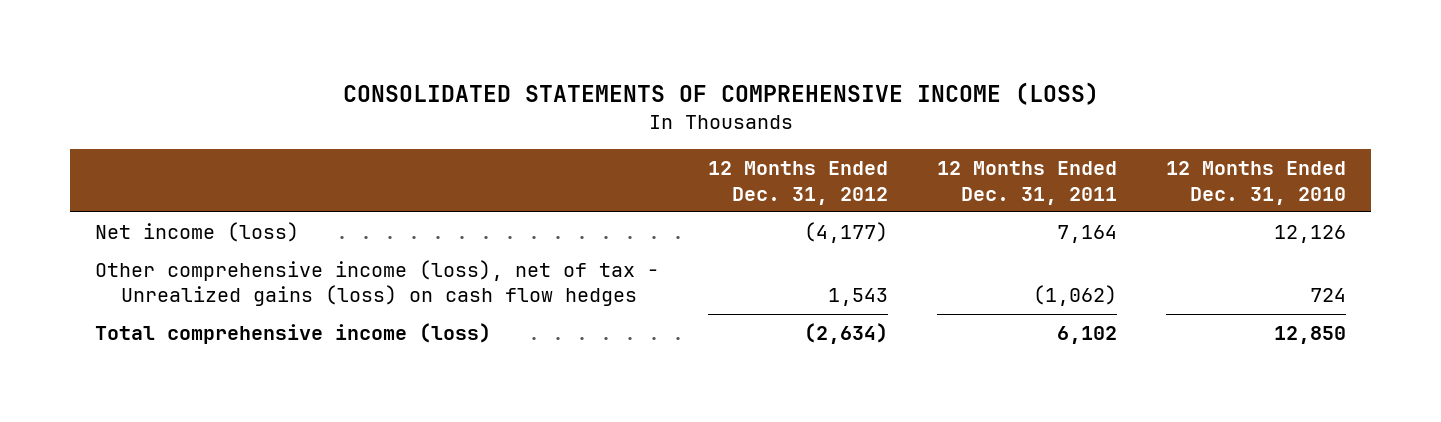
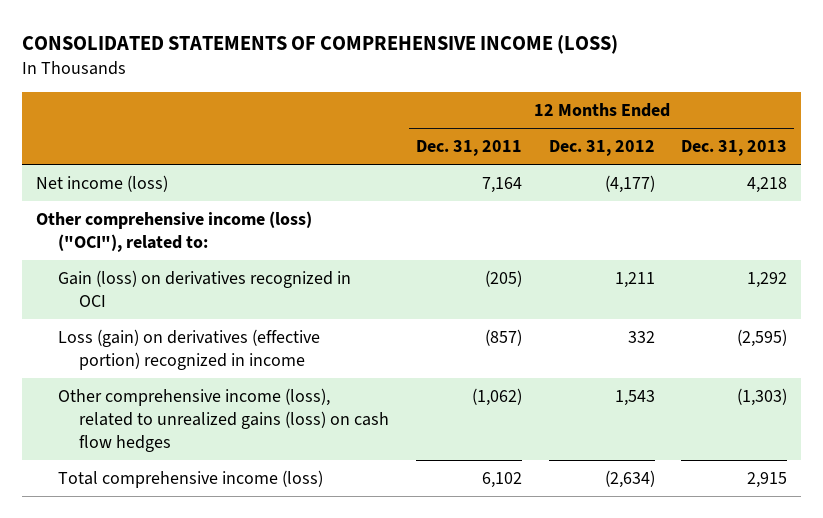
- | 12 Months Ended Dec. 31, 2012 | 12 Months Ended Dec. 31, 2011 | 12 Months Ended Dec. 31, 2010
+ | 12 Months Ended Dec. 31, 2011 | 12 Months Ended Dec. 31, 2012 | 12 Months Ended Dec. 31, 2013
- Other comprehensive income (loss), net of tax - Unrealized gains (loss) on cash flow hedges | 1,543 | (1,062) | 724
+ Other comprehensive income (loss) ("OCI"), related to:
+ Gain (loss) on derivatives recognized in OCI | (205) | 1,211 | 1,292
+ Loss (gain) on derivatives (effective portion) recognized in income | (857) | 332 | (2,595)
+ Other comprehensive income (loss), related to unrealized gains (loss) on cash flow hedges | (1,062) | 1,543 | (1,303)

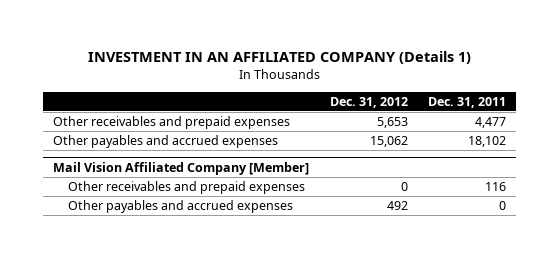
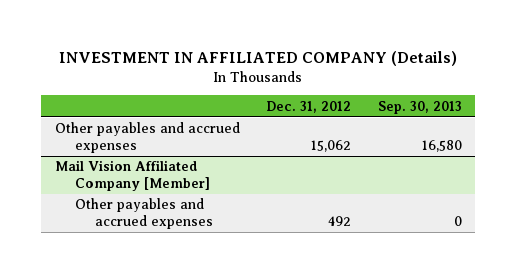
- INVESTMENT IN AN AFFILIATED COMPANY (Details 1)
+ INVESTMENT IN AFFILIATED COMPANY (Details)
- | Dec. 31, 2012 | Dec. 31, 2011
+ | Dec. 31, 2012 | Sep. 30, 2013
- Other receivables and prepaid expenses | 5,653 | 4,477
@ Mail Vision Affiliated Company [Member]
- Other receivables and prepaid expenses | 0 | 116

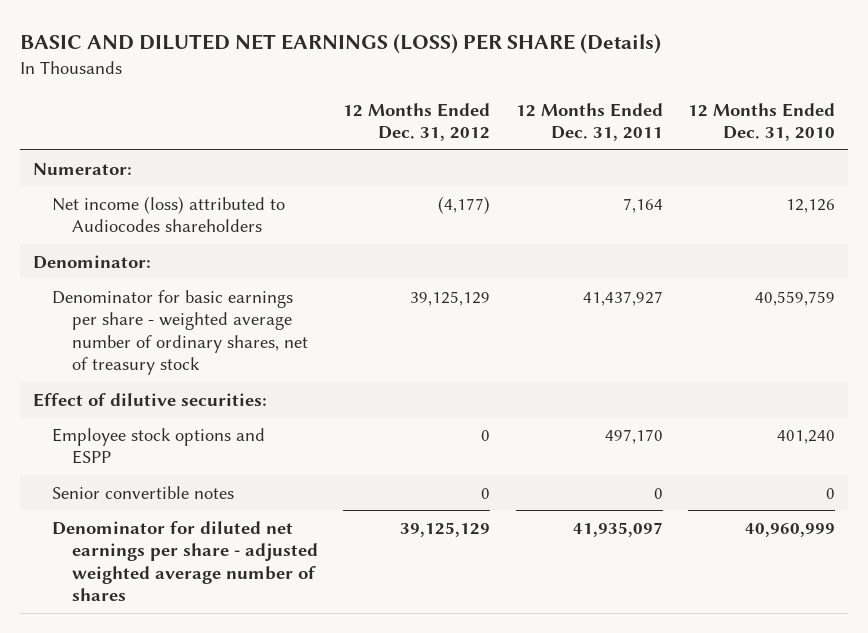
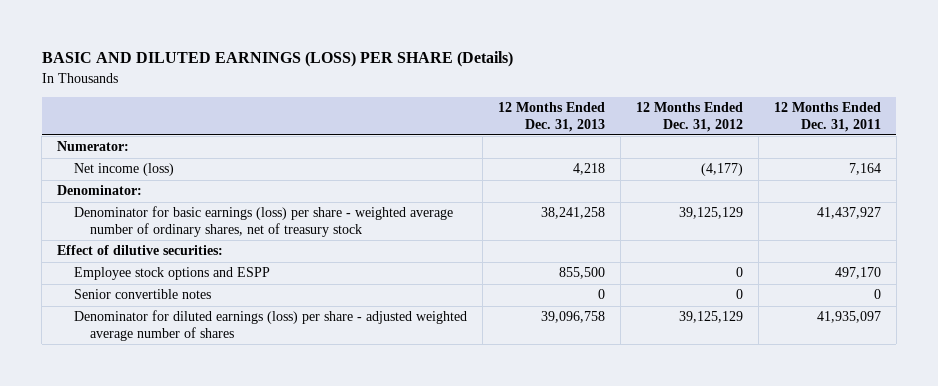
- BASIC AND DILUTED NET EARNINGS (LOSS) PER SHARE (Details)
+ BASIC AND DILUTED EARNINGS (LOSS) PER SHARE (Details)
- | 12 Months Ended Dec. 31, 2012 | 12 Months Ended Dec. 31, 2011 | 12 Months Ended Dec. 31, 2010
+ | 12 Months Ended Dec. 31, 2013 | 12 Months Ended Dec. 31, 2012 | 12 Months Ended Dec. 31, 2011
- Net income (loss) attributed to Audiocodes shareholders | (4,177) | 7,164 | 12,126
+ Net income (loss) | 4,218 | (4,177) | 7,164
- Denominator for basic earnings per share - weighted average number of ordinary shares, net of treasury stock | 39,125,129 | 41,437,927 | 40,559,759
+ Denominator for basic earnings (loss) per share - weighted average number of ordinary shares, net of treasury stock | 38,241,258 | 39,125,129 | 41,437,927
- Denominator for diluted net earnings per share - adjusted weighted average number of shares | 39,125,129 | 41,935,097 | 40,960,999
+ Denominator for diluted earnings (loss) per share - adjusted weighted average number of shares | 39,096,758 | 39,125,129 | 41,935,097

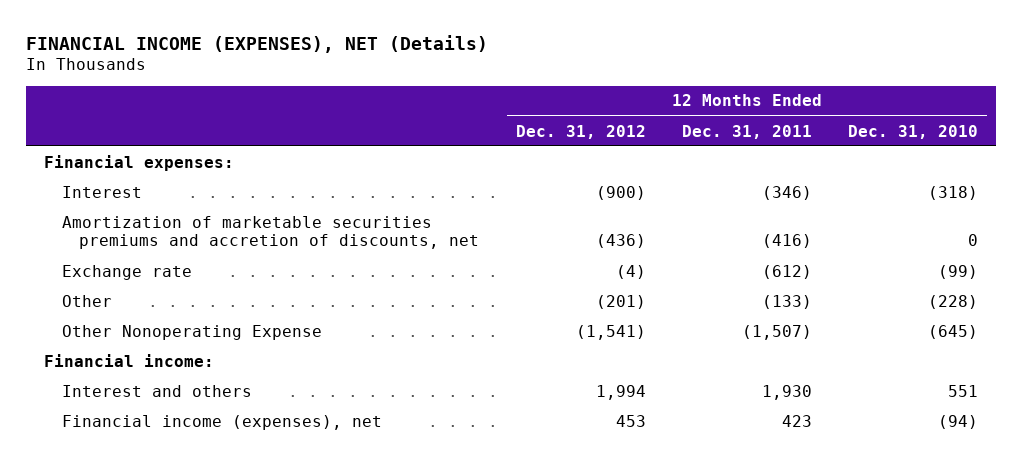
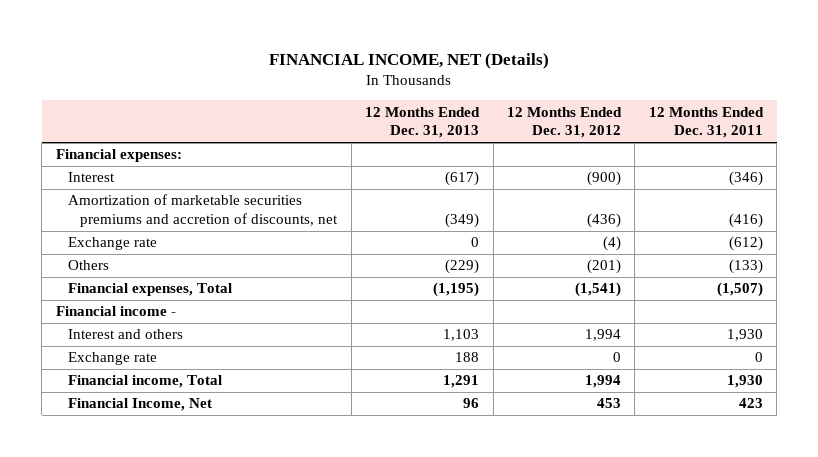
- FINANCIAL INCOME (EXPENSES), NET (Details)
+ FINANCIAL INCOME, NET (Details)
- | 12 Months Ended Dec. 31, 2012 | 12 Months Ended Dec. 31, 2011 | 12 Months Ended Dec. 31, 2010
+ | 12 Months Ended Dec. 31, 2013 | 12 Months Ended Dec. 31, 2012 | 12 Months Ended Dec. 31, 2011
- Other | (201) | (133) | (228)
- Other Nonoperating Expense | (1,541) | (1,507) | (645)
- Financial income:
+ Others | (229) | (201) | (133)
+ Financial expenses, Total | (1,195) | (1,541) | (1,507)
+ Financial income -
- Financial income (expenses), net | 453 | 423 | (94)
+ Exchange rate | 188 | 0 | 0
+ Financial income, Total | 1,291 | 1,994 | 1,930
+ Financial Income, Net | 96 | 453 | 423

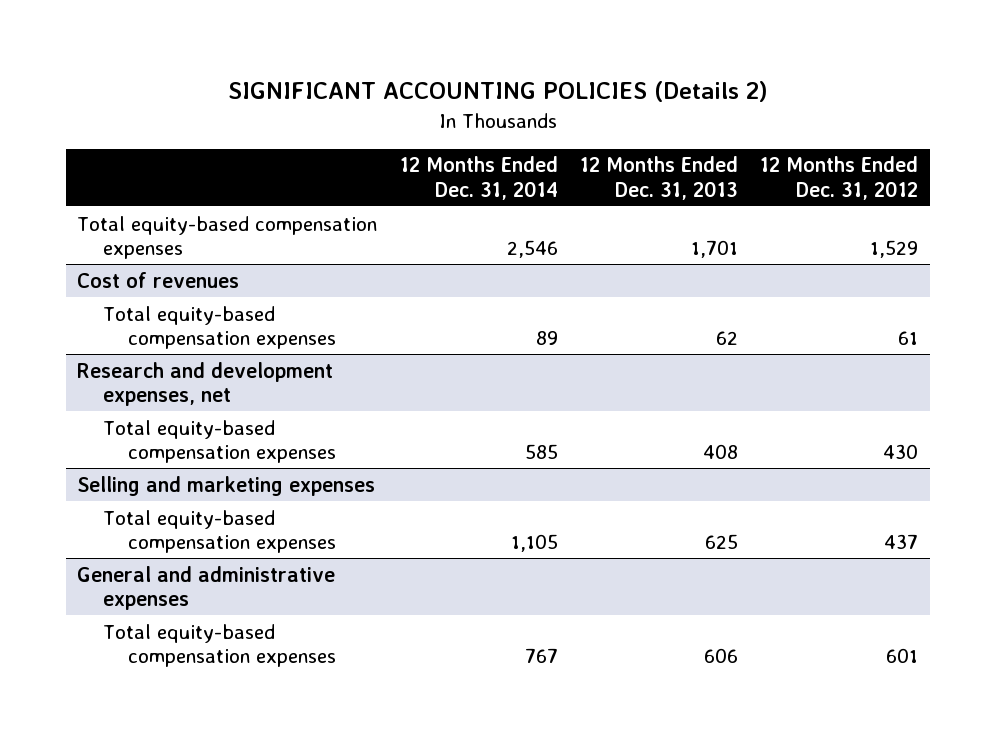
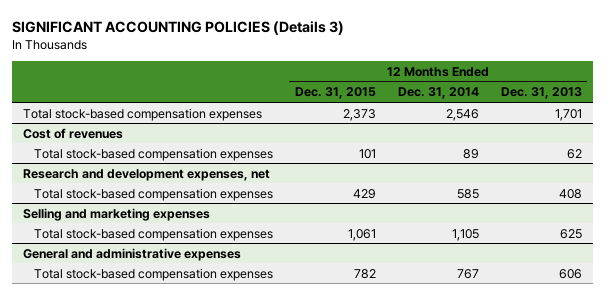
- SIGNIFICANT ACCOUNTING POLICIES (Details 2)
+ SIGNIFICANT ACCOUNTING POLICIES (Details 3)
- | 12 Months Ended Dec. 31, 2014 | 12 Months Ended Dec. 31, 2013 | 12 Months Ended Dec. 31, 2012
+ | 12 Months Ended Dec. 31, 2015 | 12 Months Ended Dec. 31, 2014 | 12 Months Ended Dec. 31, 2013
- Total equity-based compensation expenses | 2,546 | 1,701 | 1,529
+ Total stock-based compensation expenses | 2,373 | 2,546 | 1,701
@ Cost of revenues
- Total equity-based compensation expenses | 89 | 62 | 61
+ Total stock-based compensation expenses | 101 | 89 | 62
@ Research and development expenses, net
- Total equity-based compensation expenses | 585 | 408 | 430
+ Total stock-based compensation expenses | 429 | 585 | 408
@ Selling and marketing expenses
- Total equity-based compensation expenses | 1,105 | 625 | 437
+ Total stock-based compensation expenses | 1,061 | 1,105 | 625
@ General and administrative expenses
- Total equity-based compensation expenses | 767 | 606 | 601
+ Total stock-based compensation expenses | 782 | 767 | 606

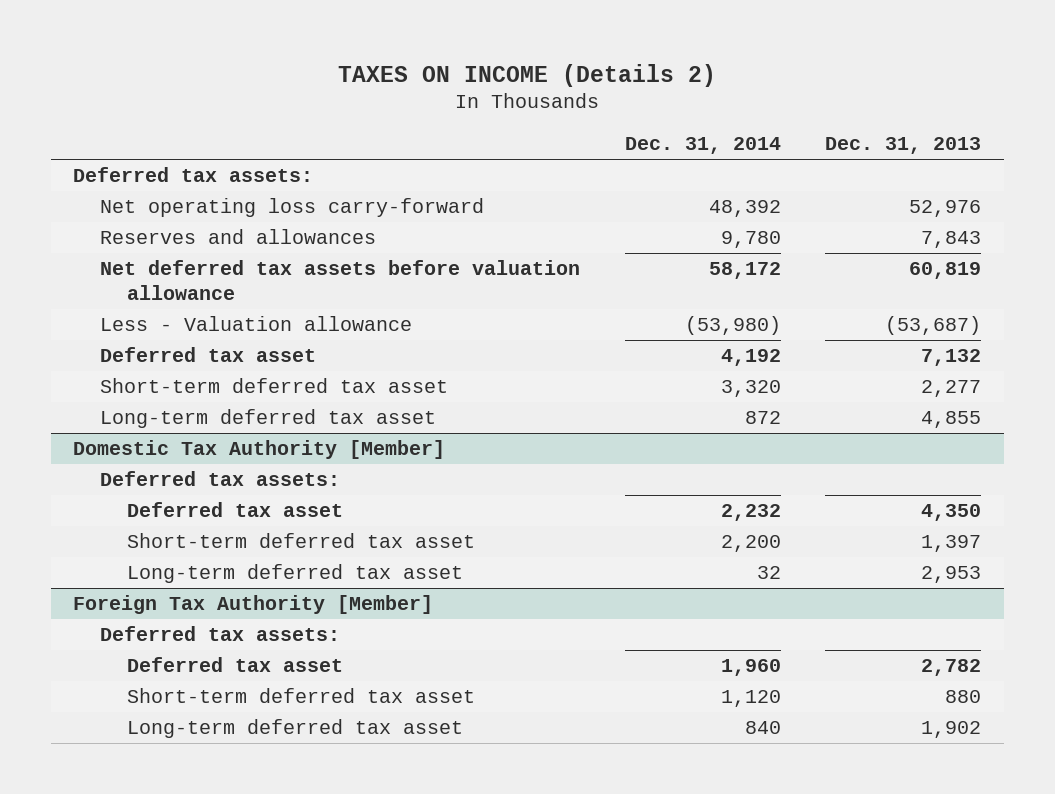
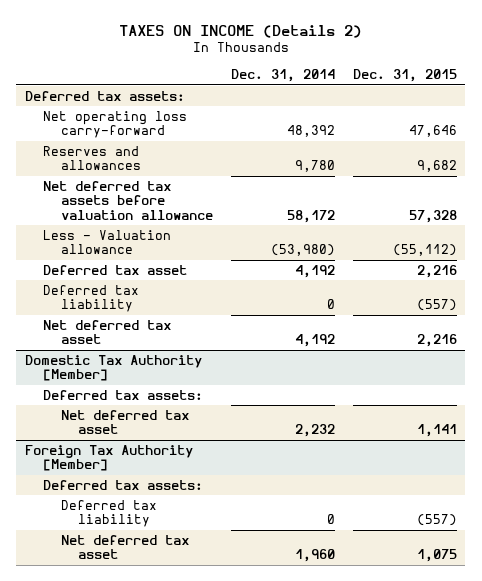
- | Dec. 31, 2014 | Dec. 31, 2013
+ | Dec. 31, 2014 | Dec. 31, 2015
- Short-term deferred tax asset | 3,320 | 2,277
- Long-term deferred tax asset | 872 | 4,855
+ Deferred tax liability | 0 | (557)
+ Net deferred tax asset | 4,192 | 2,216
@ Domestic Tax Authority [Member]
- Deferred tax asset | 2,232 | 4,350
- Short-term deferred tax asset | 2,200 | 1,397
- Long-term deferred tax asset | 32 | 2,953
+ Net deferred tax asset | 2,232 | 1,141
@ Foreign Tax Authority [Member]
- Deferred tax asset | 1,960 | 2,782
- Short-term deferred tax asset | 1,120 | 880
- Long-term deferred tax asset | 840 | 1,902
+ Deferred tax liability | 0 | (557)
+ Net deferred tax asset | 1,960 | 1,075

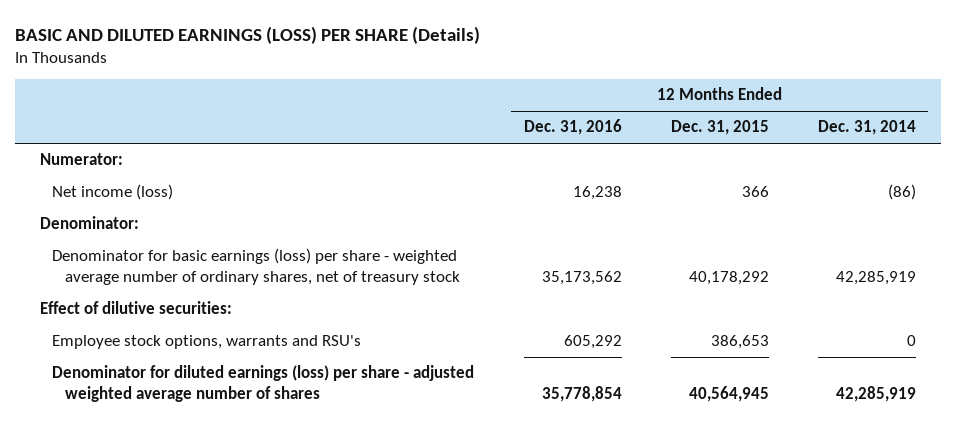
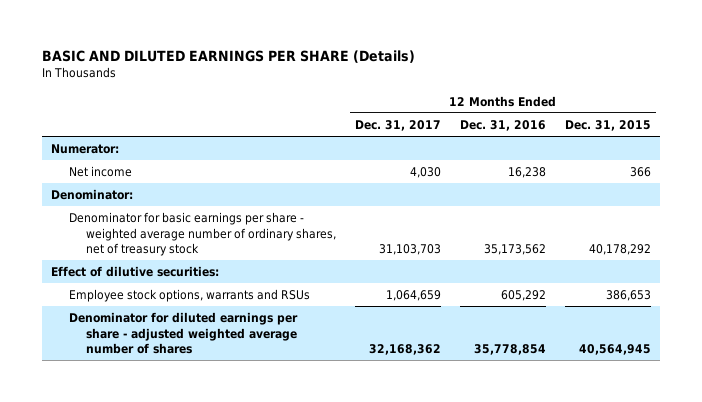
- BASIC AND DILUTED EARNINGS (LOSS) PER SHARE (Details)
+ BASIC AND DILUTED EARNINGS PER SHARE (Details)
- | 12 Months Ended Dec. 31, 2016 | 12 Months Ended Dec. 31, 2015 | 12 Months Ended Dec. 31, 2014
+ | 12 Months Ended Dec. 31, 2017 | 12 Months Ended Dec. 31, 2016 | 12 Months Ended Dec. 31, 2015
- Net income (loss) | 16,238 | 366 | (86)
+ Net income | 4,030 | 16,238 | 366
- Denominator for basic earnings (loss) per share - weighted average number of ordinary shares, net of treasury stock | 35,173,562 | 40,178,292 | 42,285,919
+ Denominator for basic earnings per share - weighted average number of ordinary shares, net of treasury stock | 31,103,703 | 35,173,562 | 40,178,292
- Employee stock options, warrants and RSU's | 605,292 | 386,653 | 0
- Denominator for diluted earnings (loss) per share - adjusted weighted average number of shares | 35,778,854 | 40,564,945 | 42,285,919
+ Employee stock options, warrants and RSUs | 1,064,659 | 605,292 | 386,653
+ Denominator for diluted earnings per share - adjusted weighted average number of shares | 32,168,362 | 35,778,854 | 40,564,945

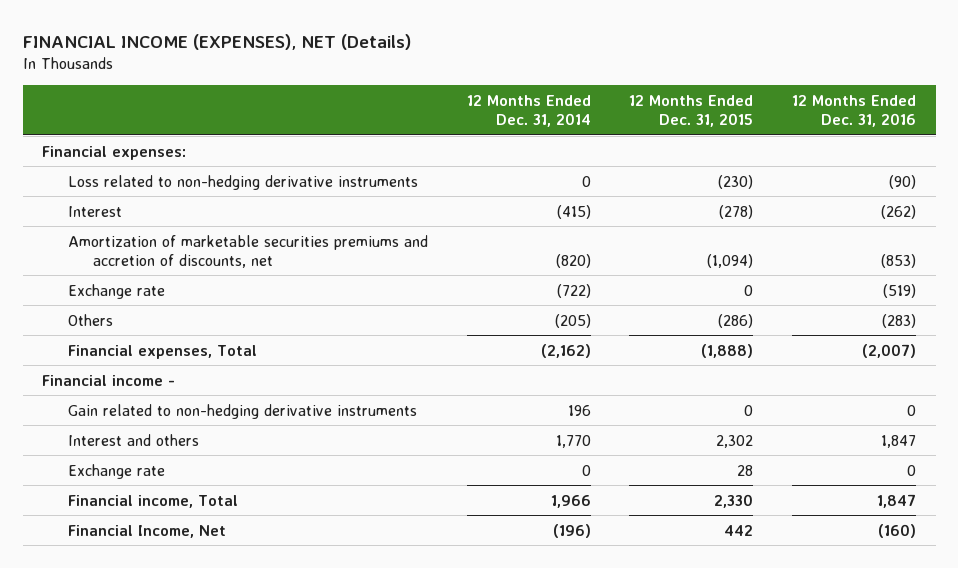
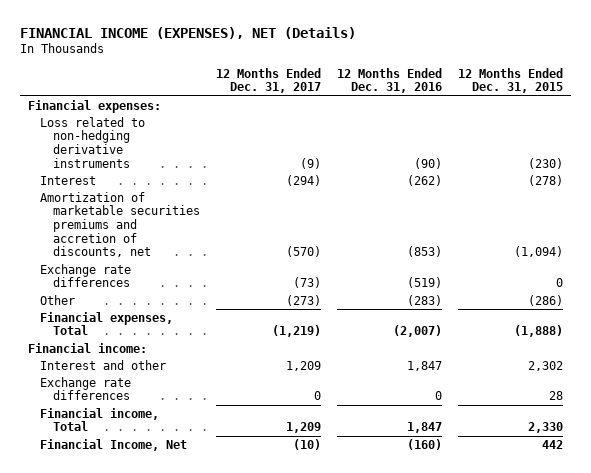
- | 12 Months Ended Dec. 31, 2014 | 12 Months Ended Dec. 31, 2015 | 12 Months Ended Dec. 31, 2016
+ | 12 Months Ended Dec. 31, 2017 | 12 Months Ended Dec. 31, 2016 | 12 Months Ended Dec. 31, 2015
- Exchange rate | (722) | 0 | (519)
- Others | (205) | (286) | (283)
+ Exchange rate differences | (73) | (519) | 0
+ Other | (273) | (283) | (286)
- Financial income -
- Gain related to non-hedging derivative instruments | 196 | 0 | 0
- Interest and others | 1,770 | 2,302 | 1,847
- Exchange rate | 0 | 28 | 0
+ Financial income:
+ Interest and other | 1,209 | 1,847 | 2,302
+ Exchange rate differences | 0 | 0 | 28

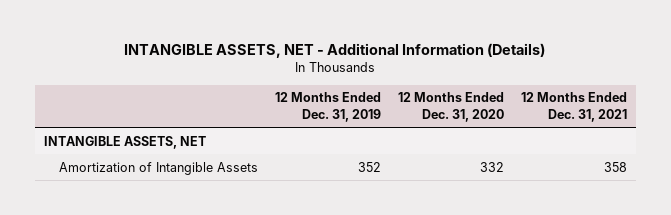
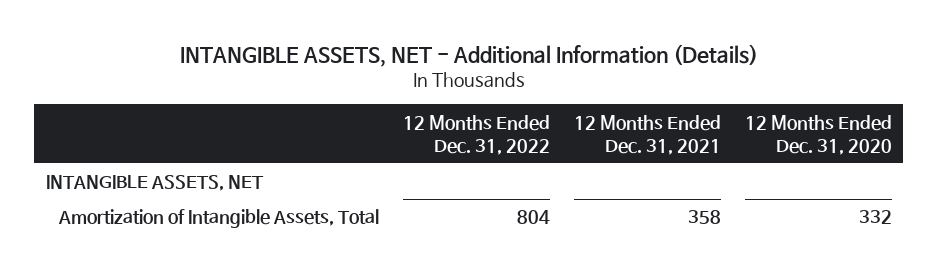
- | 12 Months Ended Dec. 31, 2019 | 12 Months Ended Dec. 31, 2020 | 12 Months Ended Dec. 31, 2021
+ | 12 Months Ended Dec. 31, 2022 | 12 Months Ended Dec. 31, 2021 | 12 Months Ended Dec. 31, 2020
- Amortization of Intangible Assets | 352 | 332 | 358
+ Amortization of Intangible Assets, Total | 804 | 358 | 332

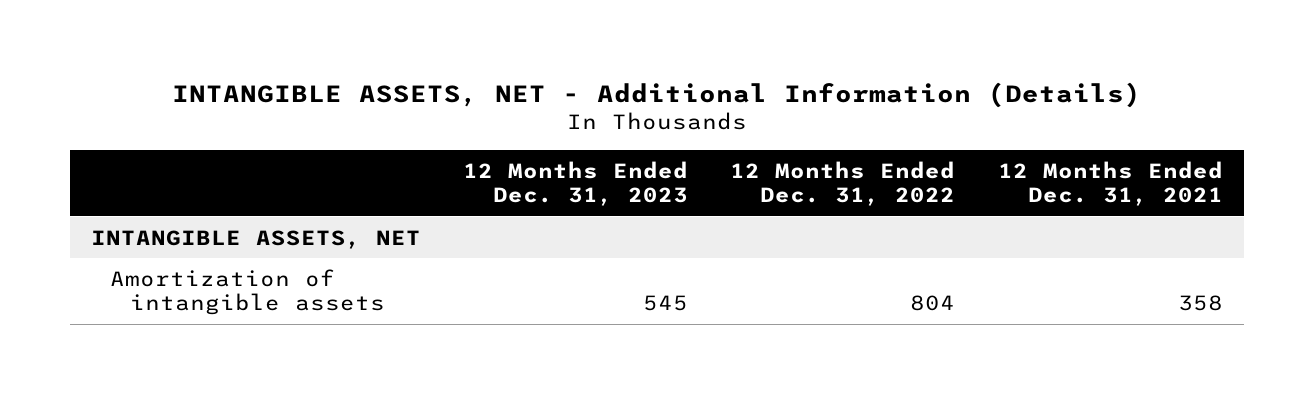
- | 12 Months Ended Dec. 31, 2022 | 12 Months Ended Dec. 31, 2021 | 12 Months Ended Dec. 31, 2020
+ | 12 Months Ended Dec. 31, 2023 | 12 Months Ended Dec. 31, 2022 | 12 Months Ended Dec. 31, 2021
- Amortization of Intangible Assets, Total | 804 | 358 | 332
+ Amortization of intangible assets | 545 | 804 | 358

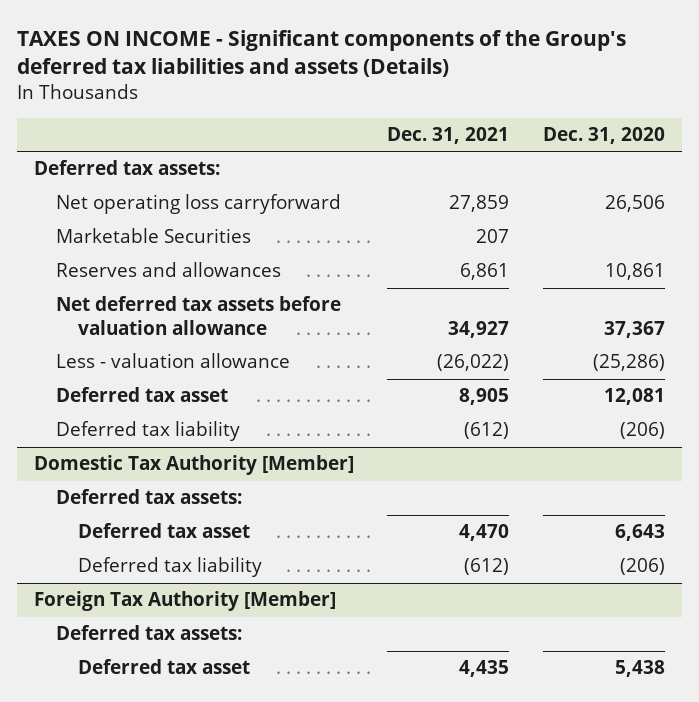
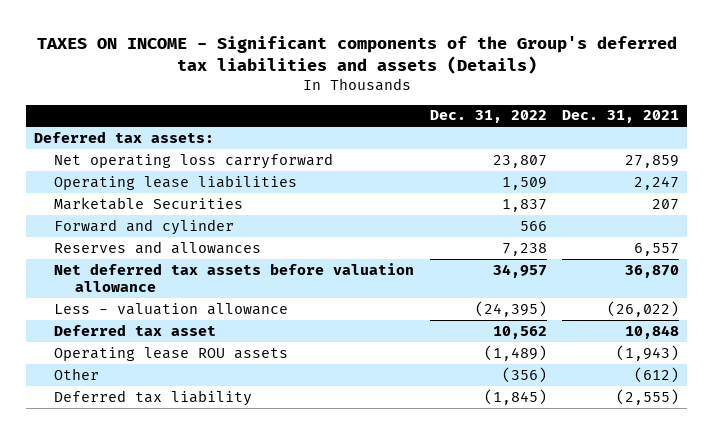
- | Dec. 31, 2021 | Dec. 31, 2020
+ | Dec. 31, 2022 | Dec. 31, 2021
+ Operating lease liabilities | 1,509 | 2,247
- Reserves and allowances | 6,861 | 10,861
- Net deferred tax assets before valuation allowance | 34,927 | 37,367
+ Forward and cylinder | 566 |
+ Reserves and allowances | 7,238 | 6,557
+ Net deferred tax assets before valuation allowance | 34,957 | 36,870
- Deferred tax asset | 8,905 | 12,081
- Deferred tax liability | (612) | (206)
- Domestic Tax Authority [Member]
- Deferred tax assets:
- Deferred tax asset | 4,470 | 6,643
- Deferred tax liability | (612) | (206)
- Foreign Tax Authority [Member]
- Deferred tax assets:
- Deferred tax asset | 4,435 | 5,438
+ Deferred tax asset | 10,562 | 10,848
+ Operating lease ROU assets | (1,489) | (1,943)
+ Other | (356) | (612)
+ Deferred tax liability | (1,845) | (2,555)

